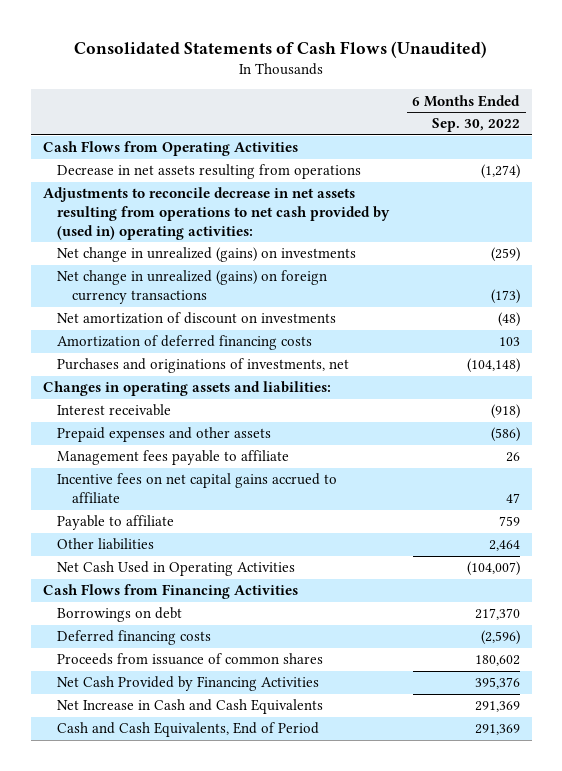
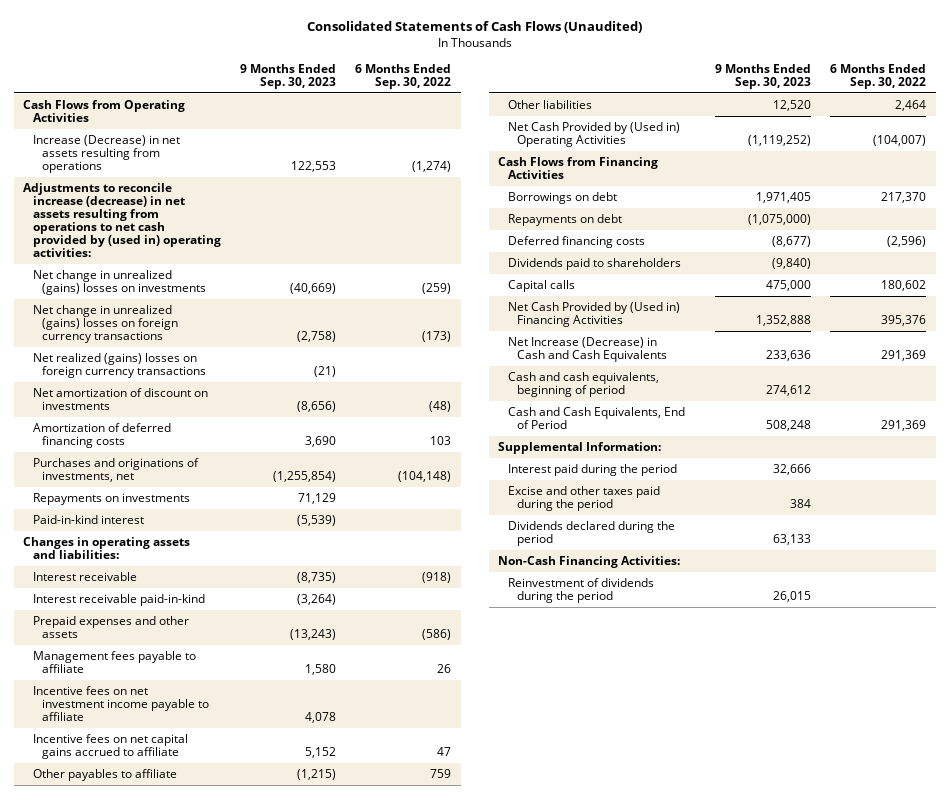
- | 6 Months Ended Sep. 30, 2022
+ | 9 Months Ended Sep. 30, 2023 | 6 Months Ended Sep. 30, 2022
- Decrease in net assets resulting from operations | (1,274)
- Adjustments to reconcile decrease in net assets resulting from operations to net cash provided by (used in) operating activities:
- Net change in unrealized (gains) on investments | (259)
- Net change in unrealized (gains) on foreign currency transactions | (173)
+ Increase (Decrease) in net assets resulting from operations | 122,553 | (1,274)
+ Adjustments to reconcile increase (decrease) in net assets resulting from operations to net cash provided by (used in) operating activities:
+ Net change in unrealized (gains) losses on investments | (40,669) | (259)
+ Net change in unrealized (gains) losses on foreign currency transactions | (2,758) | (173)
+ Net realized (gains) losses on foreign currency transactions | (21) |
+ Repayments on investments | 71,129 |
+ Paid-in-kind interest | (5,539) |
+ Interest receivable paid-in-kind | (3,264) |
+ Incentive fees on net investment income payable to affiliate | 4,078 |
- Payable to affiliate | 759
+ Other payables to affiliate | (1,215) | 759
- Net Cash Used in Operating Activities | (104,007)
+ Net Cash Provided by (Used in) Operating Activities | (1,119,252) | (104,007)
+ Repayments on debt | (1,075,000) |
- Proceeds from issuance of common shares | 180,602
- Net Cash Provided by Financing Activities | 395,376
- Net Increase in Cash and Cash Equivalents | 291,369
+ Dividends paid to shareholders | (9,840) |
+ Capital calls | 475,000 | 180,602
+ Net Cash Provided by (Used in) Financing Activities | 1,352,888 | 395,376
+ Net Increase (Decrease) in Cash and Cash Equivalents | 233,636 | 291,369
+ Cash and cash equivalents, beginning of period | 274,612 |
+ Supplemental Information:
+ Interest paid during the period | 32,666 |
+ Excise and other taxes paid during the period | 384 |
+ Dividends declared during the period | 63,133 |
+ Non-Cash Financing Activities:
+ Reinvestment of dividends during the period | 26,015 |

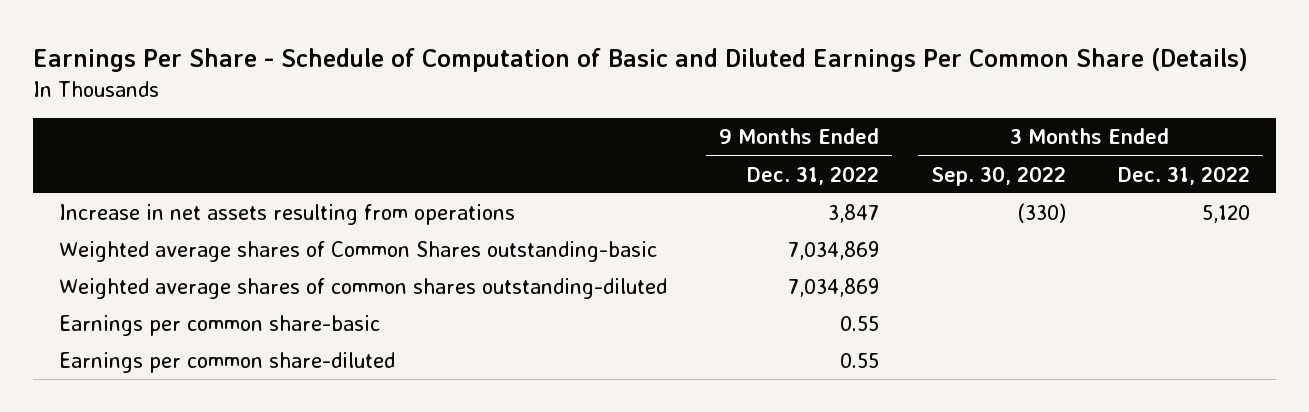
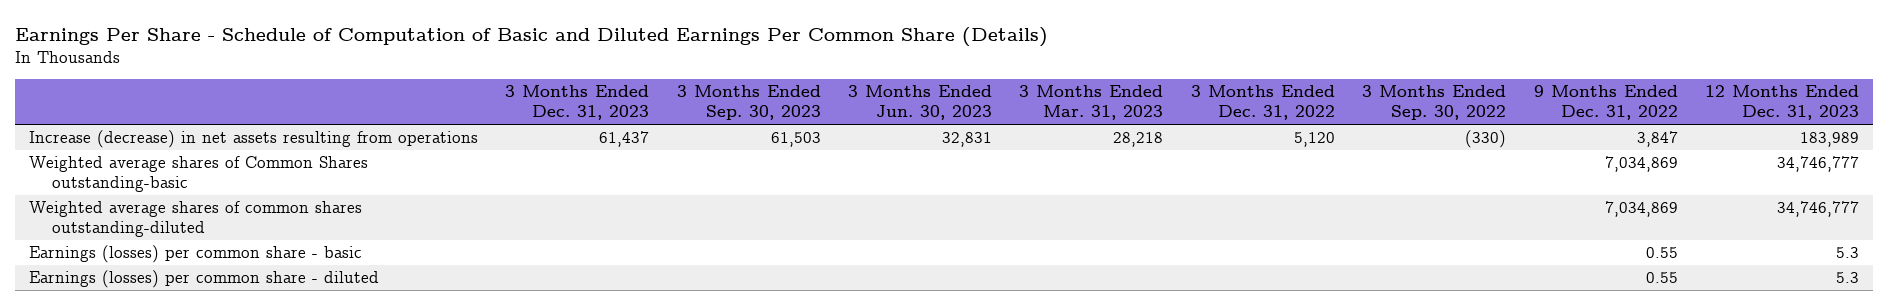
- | 9 Months Ended Dec. 31, 2022 | 3 Months Ended Sep. 30, 2022 | 3 Months Ended Dec. 31, 2022
+ | 3 Months Ended Dec. 31, 2023 | 3 Months Ended Sep. 30, 2023 | 3 Months Ended Jun. 30, 2023 | 3 Months Ended Mar. 31, 2023 | 3 Months Ended Dec. 31, 2022 | 3 Months Ended Sep. 30, 2022 | 9 Months Ended Dec. 31, 2022 | 12 Months Ended Dec. 31, 2023
- Increase in net assets resulting from operations | 3,847 | (330) | 5,120
+ Increase (decrease) in net assets resulting from operations | 61,437 | 61,503 | 32,831 | 28,218 | 5,120 | (330) | 3,847 | 183,989
- Earnings per common share-basic | 0.55 | |
- Earnings per common share-diluted | 0.55 | |
+ Earnings (losses) per common share - basic | | | | | | | 0.55 | 5.3
+ Earnings (losses) per common share - diluted | | | | | | | 0.55 | 5.3

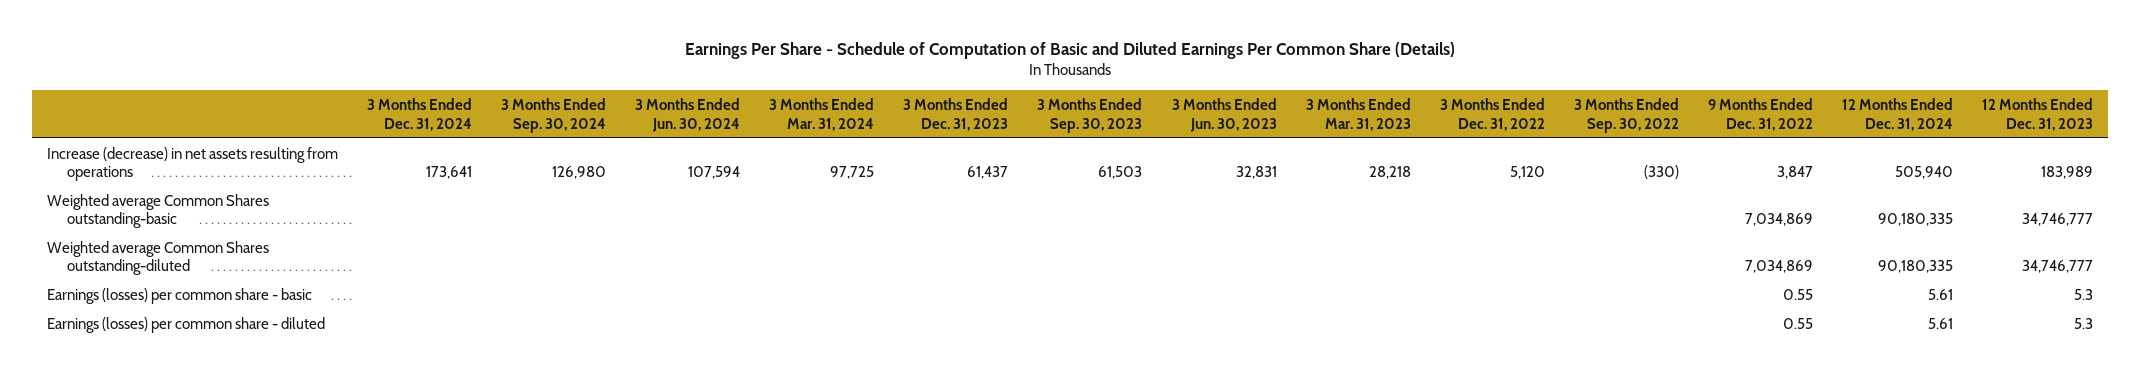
- | 3 Months Ended Dec. 31, 2023 | 3 Months Ended Sep. 30, 2023 | 3 Months Ended Jun. 30, 2023 | 3 Months Ended Mar. 31, 2023 | 3 Months Ended Dec. 31, 2022 | 3 Months Ended Sep. 30, 2022 | 9 Months Ended Dec. 31, 2022 | 12 Months Ended Dec. 31, 2023
+ | 3 Months Ended Dec. 31, 2024 | 3 Months Ended Sep. 30, 2024 | 3 Months Ended Jun. 30, 2024 | 3 Months Ended Mar. 31, 2024 | 3 Months Ended Dec. 31, 2023 | 3 Months Ended Sep. 30, 2023 | 3 Months Ended Jun. 30, 2023 | 3 Months Ended Mar. 31, 2023 | 3 Months Ended Dec. 31, 2022 | 3 Months Ended Sep. 30, 2022 | 9 Months Ended Dec. 31, 2022 | 12 Months Ended Dec. 31, 2024 | 12 Months Ended Dec. 31, 2023
- Weighted average shares of Common Shares outstanding-basic | | | | | | | 7,034,869 | 34,746,777
- Weighted average shares of common shares outstanding-diluted | | | | | | | 7,034,869 | 34,746,777
+ Weighted average Common Shares outstanding-basic | | | | | | | | | | | 7,034,869 | 90,180,335 | 34,746,777
+ Weighted average Common Shares outstanding-diluted | | | | | | | | | | | 7,034,869 | 90,180,335 | 34,746,777

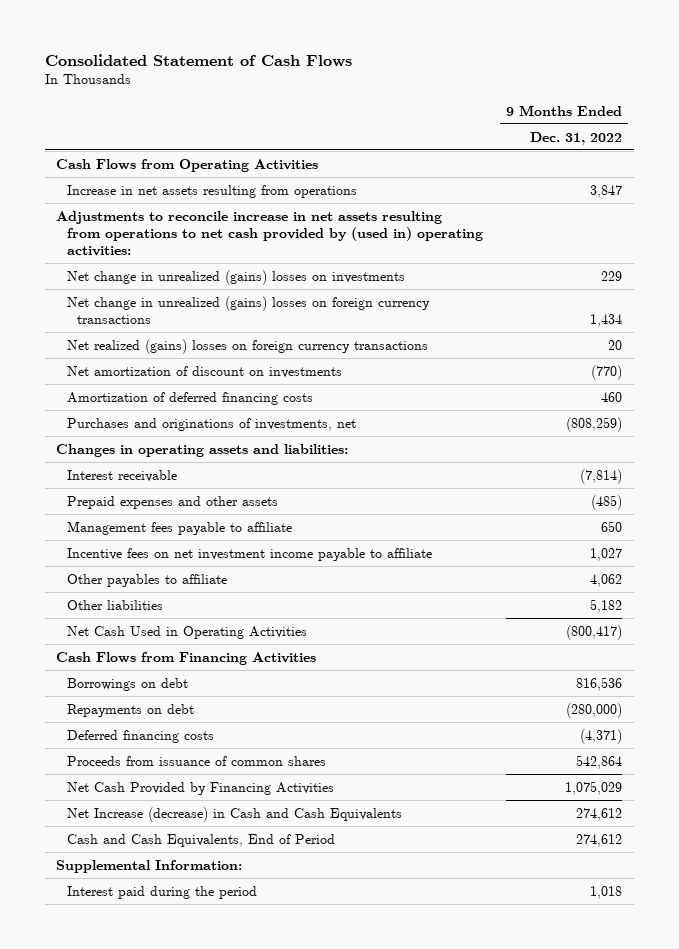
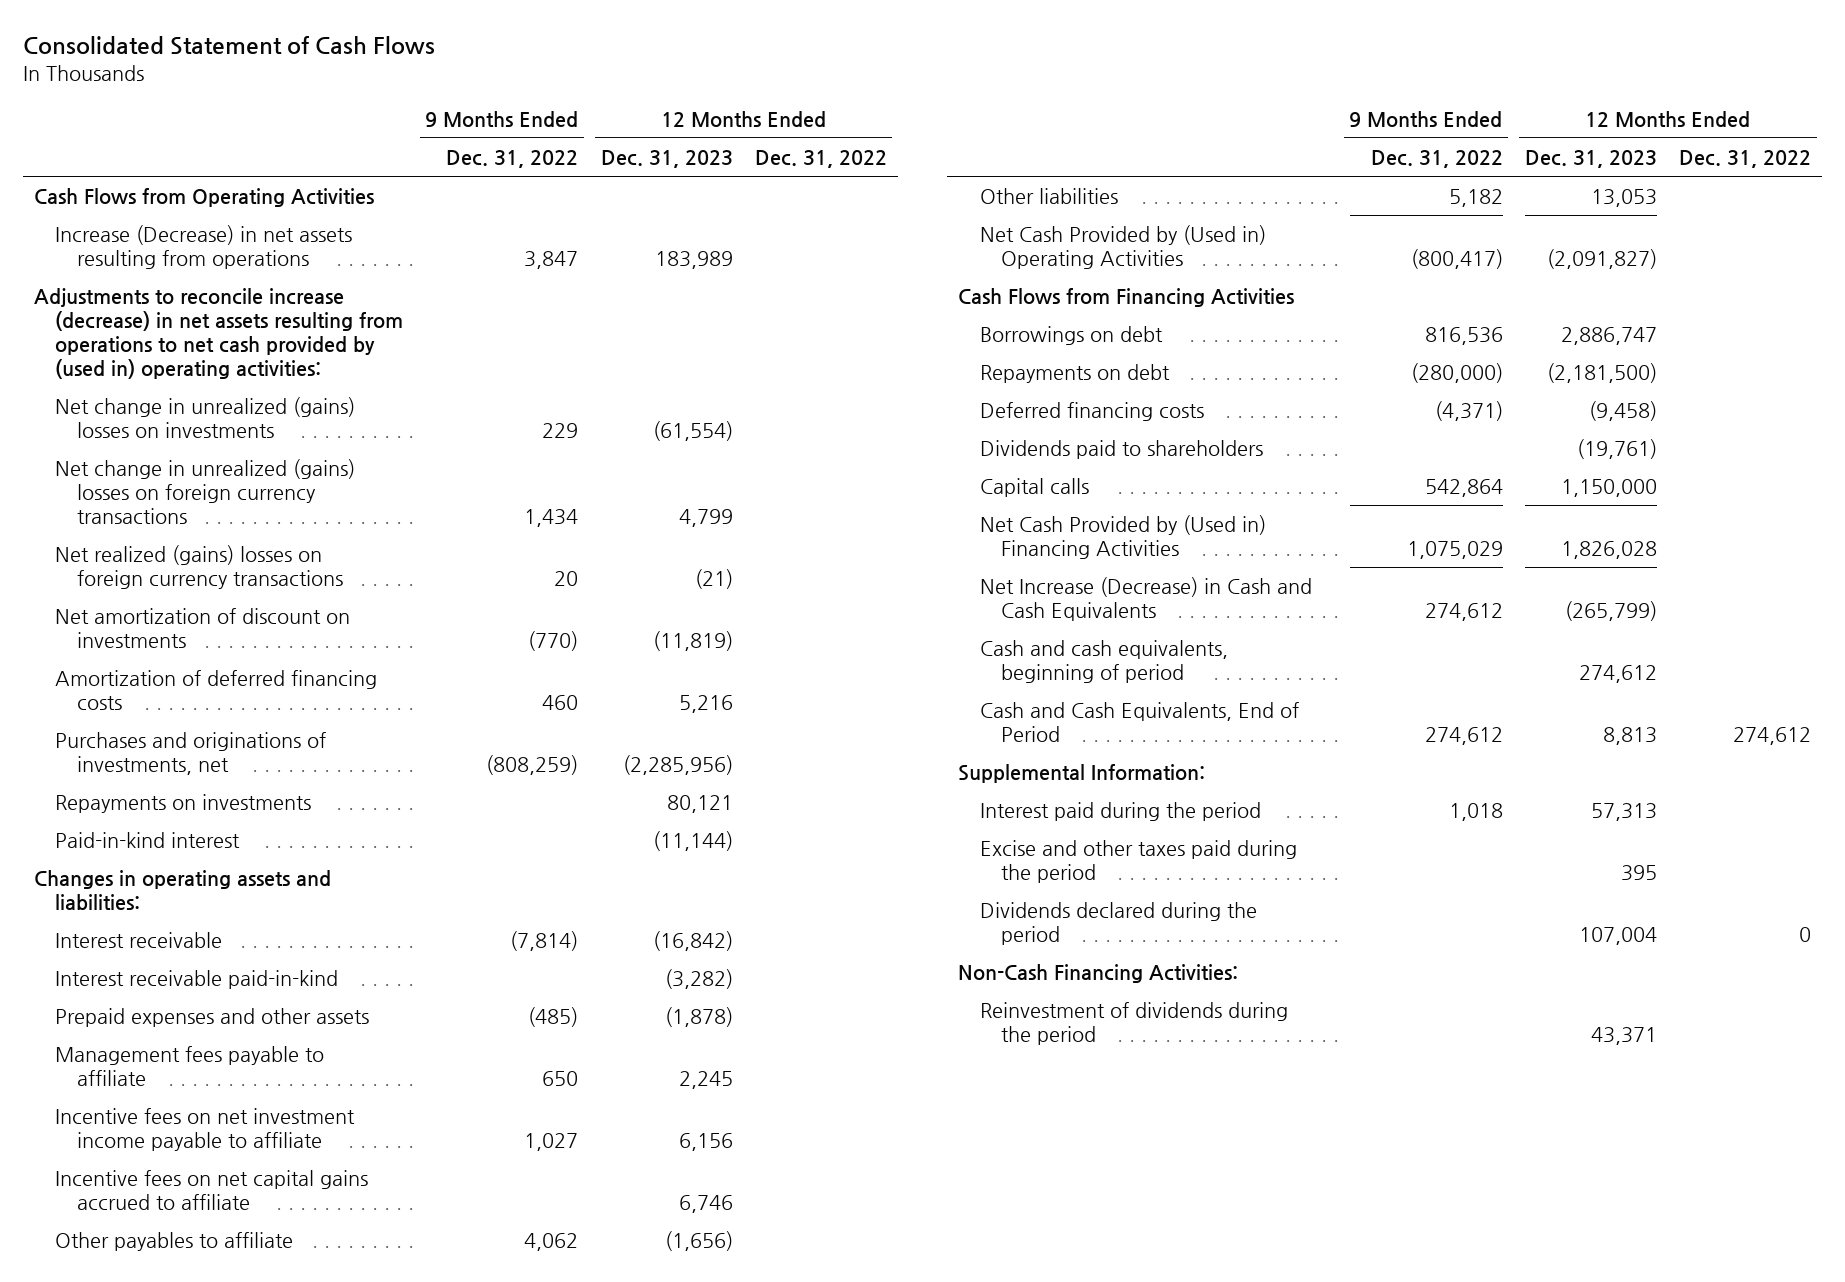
- | 9 Months Ended Dec. 31, 2022
+ | 9 Months Ended Dec. 31, 2022 | 12 Months Ended Dec. 31, 2023 | 12 Months Ended Dec. 31, 2022
- Increase in net assets resulting from operations | 3,847
- Adjustments to reconcile increase in net assets resulting from operations to net cash provided by (used in) operating activities:
+ Increase (Decrease) in net assets resulting from operations | 3,847 | 183,989 |
+ Adjustments to reconcile increase (decrease) in net assets resulting from operations to net cash provided by (used in) operating activities:
+ Repayments on investments | | 80,121 |
+ Paid-in-kind interest | | (11,144) |
+ Interest receivable paid-in-kind | | (3,282) |
+ Incentive fees on net capital gains accrued to affiliate | | 6,746 |
- Net Cash Used in Operating Activities | (800,417)
+ Net Cash Provided by (Used in) Operating Activities | (800,417) | (2,091,827) |
- Proceeds from issuance of common shares | 542,864
- Net Cash Provided by Financing Activities | 1,075,029
- Net Increase (decrease) in Cash and Cash Equivalents | 274,612
+ Dividends paid to shareholders | | (19,761) |
+ Capital calls | 542,864 | 1,150,000 |
+ Net Cash Provided by (Used in) Financing Activities | 1,075,029 | 1,826,028 |
+ Net Increase (Decrease) in Cash and Cash Equivalents | 274,612 | (265,799) |
+ Cash and cash equivalents, beginning of period | | 274,612 |
+ Excise and other taxes paid during the period | | 395 |
+ Dividends declared during the period | | 107,004 | 0
+ Non-Cash Financing Activities:
+ Reinvestment of dividends during the period | | 43,371 |

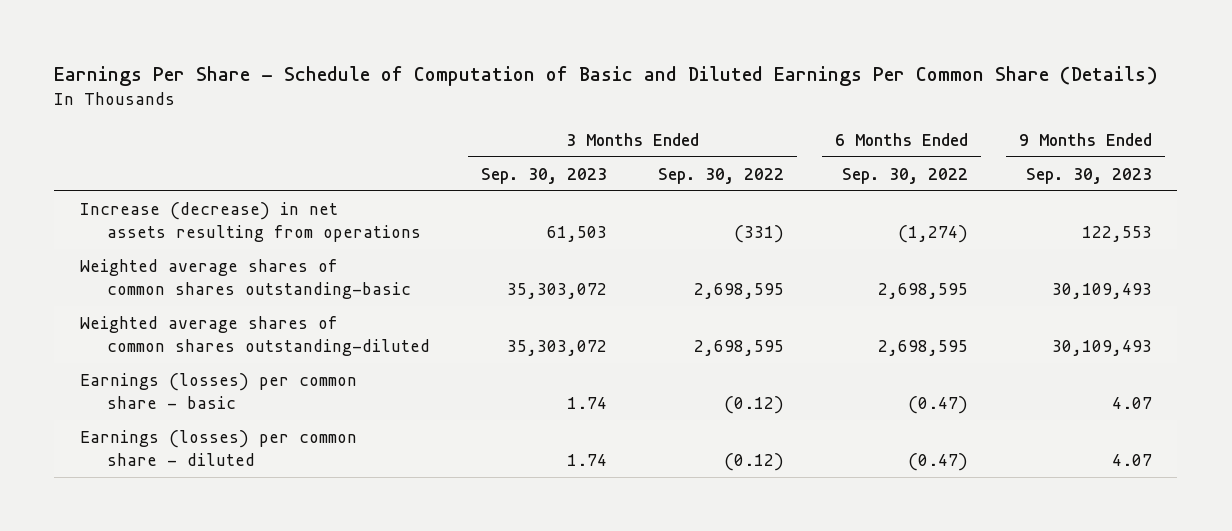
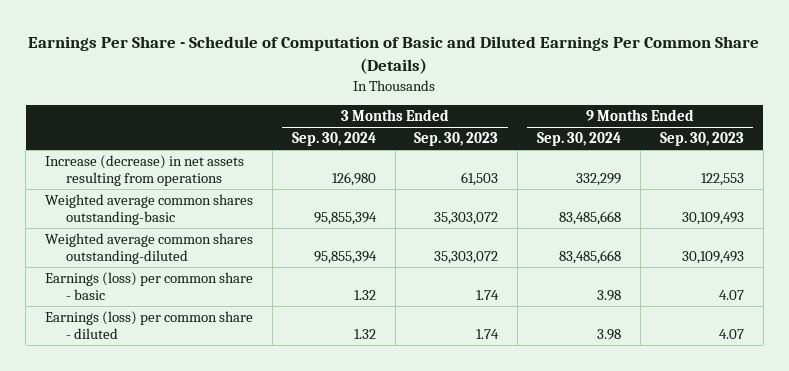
- | 3 Months Ended Sep. 30, 2023 | 3 Months Ended Sep. 30, 2022 | 6 Months Ended Sep. 30, 2022 | 9 Months Ended Sep. 30, 2023
+ | 3 Months Ended Sep. 30, 2024 | 3 Months Ended Sep. 30, 2023 | 9 Months Ended Sep. 30, 2024 | 9 Months Ended Sep. 30, 2023
- Weighted average shares of common shares outstanding-basic | 35,303,072 | 2,698,595 | 2,698,595 | 30,109,493
- Weighted average shares of common shares outstanding-diluted | 35,303,072 | 2,698,595 | 2,698,595 | 30,109,493
- Earnings (losses) per common share - basic | 1.74 | (0.12) | (0.47) | 4.07
- Earnings (losses) per common share - diluted | 1.74 | (0.12) | (0.47) | 4.07
+ Weighted average common shares outstanding-basic | 95,855,394 | 35,303,072 | 83,485,668 | 30,109,493
+ Weighted average common shares outstanding-diluted | 95,855,394 | 35,303,072 | 83,485,668 | 30,109,493
+ Earnings (loss) per common share - basic | 1.32 | 1.74 | 3.98 | 4.07
+ Earnings (loss) per common share - diluted | 1.32 | 1.74 | 3.98 | 4.07

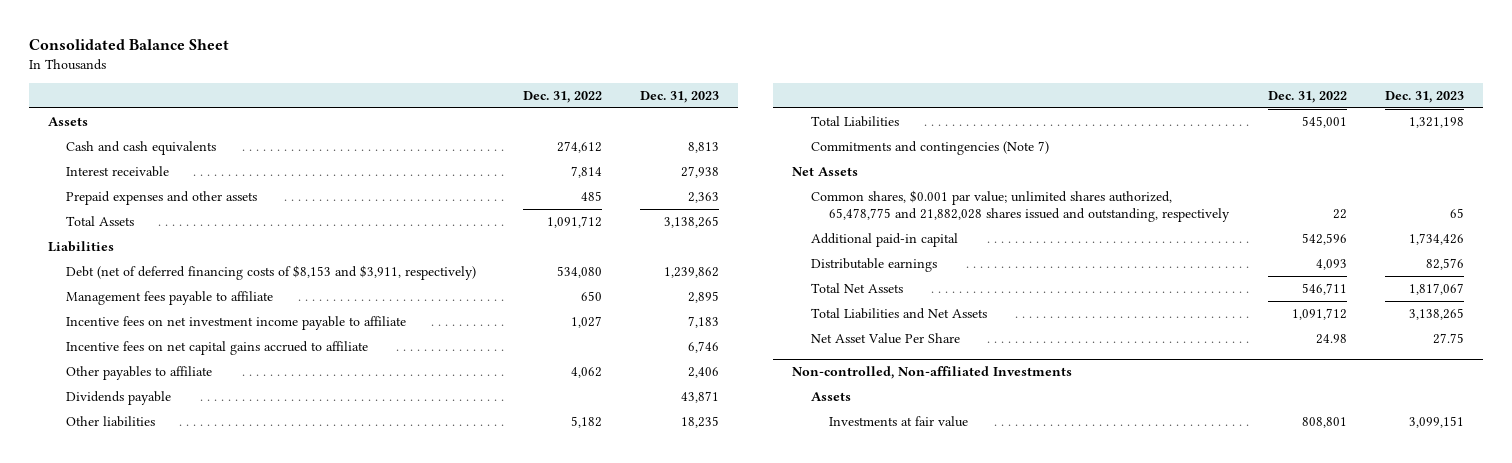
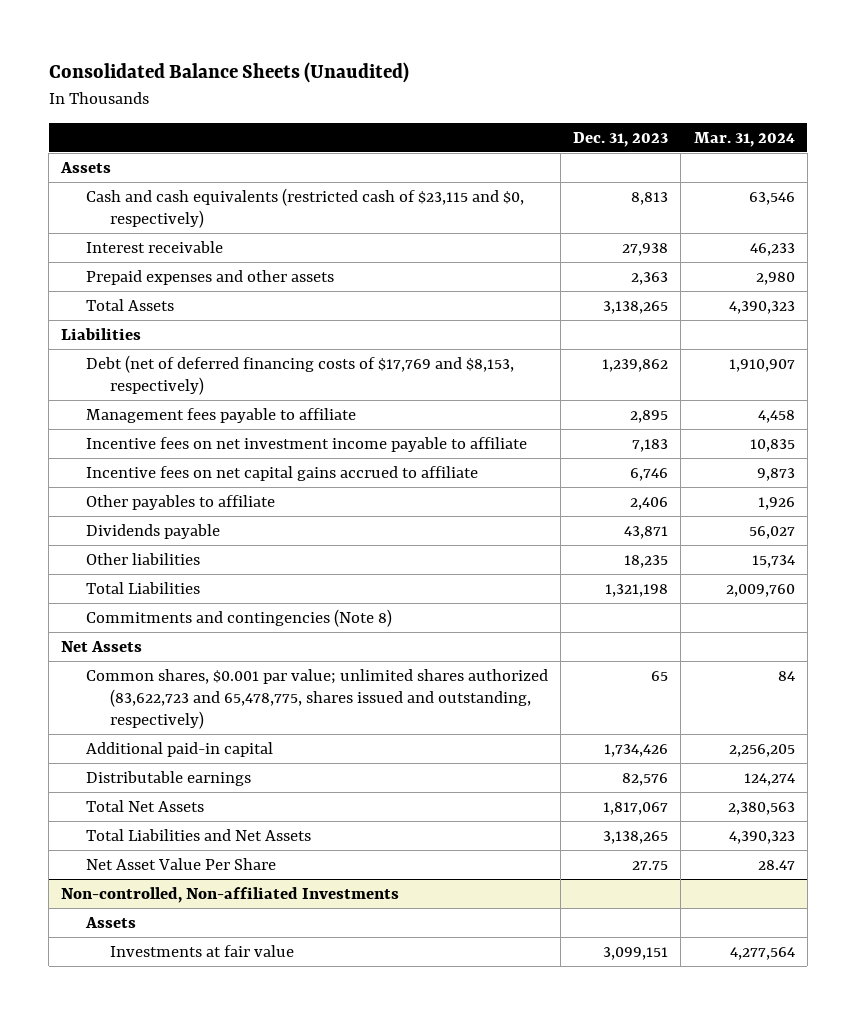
- Consolidated Balance Sheet
+ Consolidated Balance Sheets (Unaudited)
- | Dec. 31, 2022 | Dec. 31, 2023
+ | Dec. 31, 2023 | Mar. 31, 2024
- Cash and cash equivalents | 274,612 | 8,813
+ Cash and cash equivalents (restricted cash of $23,115 and $0, respectively) | 8,813 | 63,546
- Debt (net of deferred financing costs of $8,153 and $3,911, respectively) | 534,080 | 1,239,862
+ Debt (net of deferred financing costs of $17,769 and $8,153, respectively) | 1,239,862 | 1,910,907
- Commitments and contingencies (Note 7)
+ Commitments and contingencies (Note 8)
- Common shares, $0.001 par value; unlimited shares authorized, 65,478,775 and 21,882,028 shares issued and outstanding, respectively | 22 | 65
+ Common shares, $0.001 par value; unlimited shares authorized (83,622,723 and 65,478,775, shares issued and outstanding, respectively) | 65 | 84

